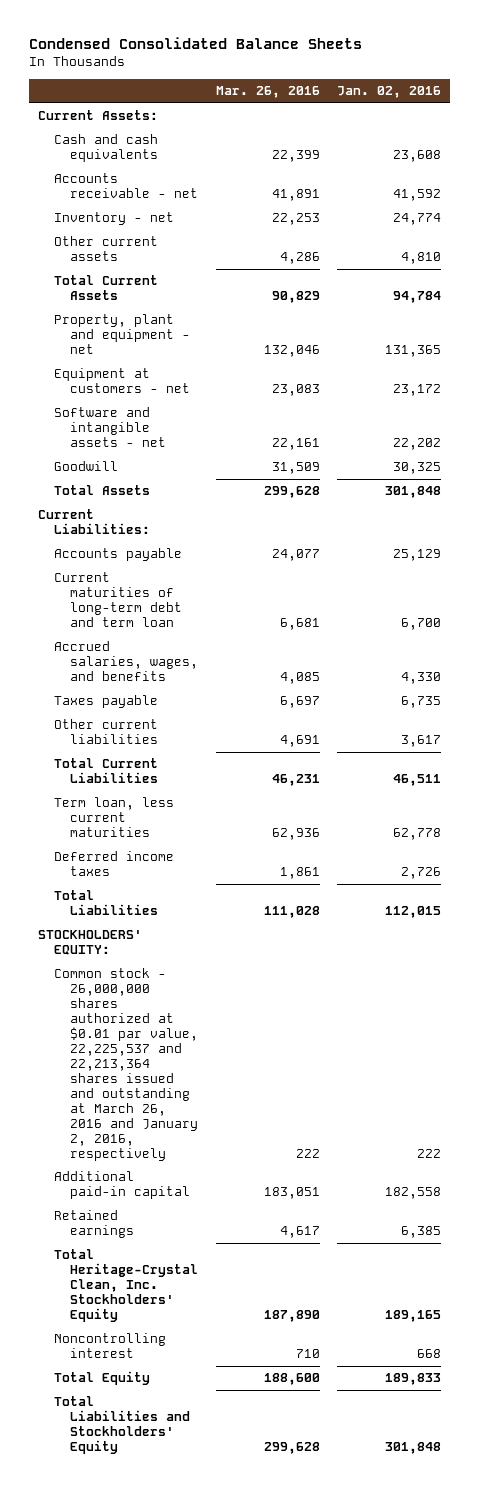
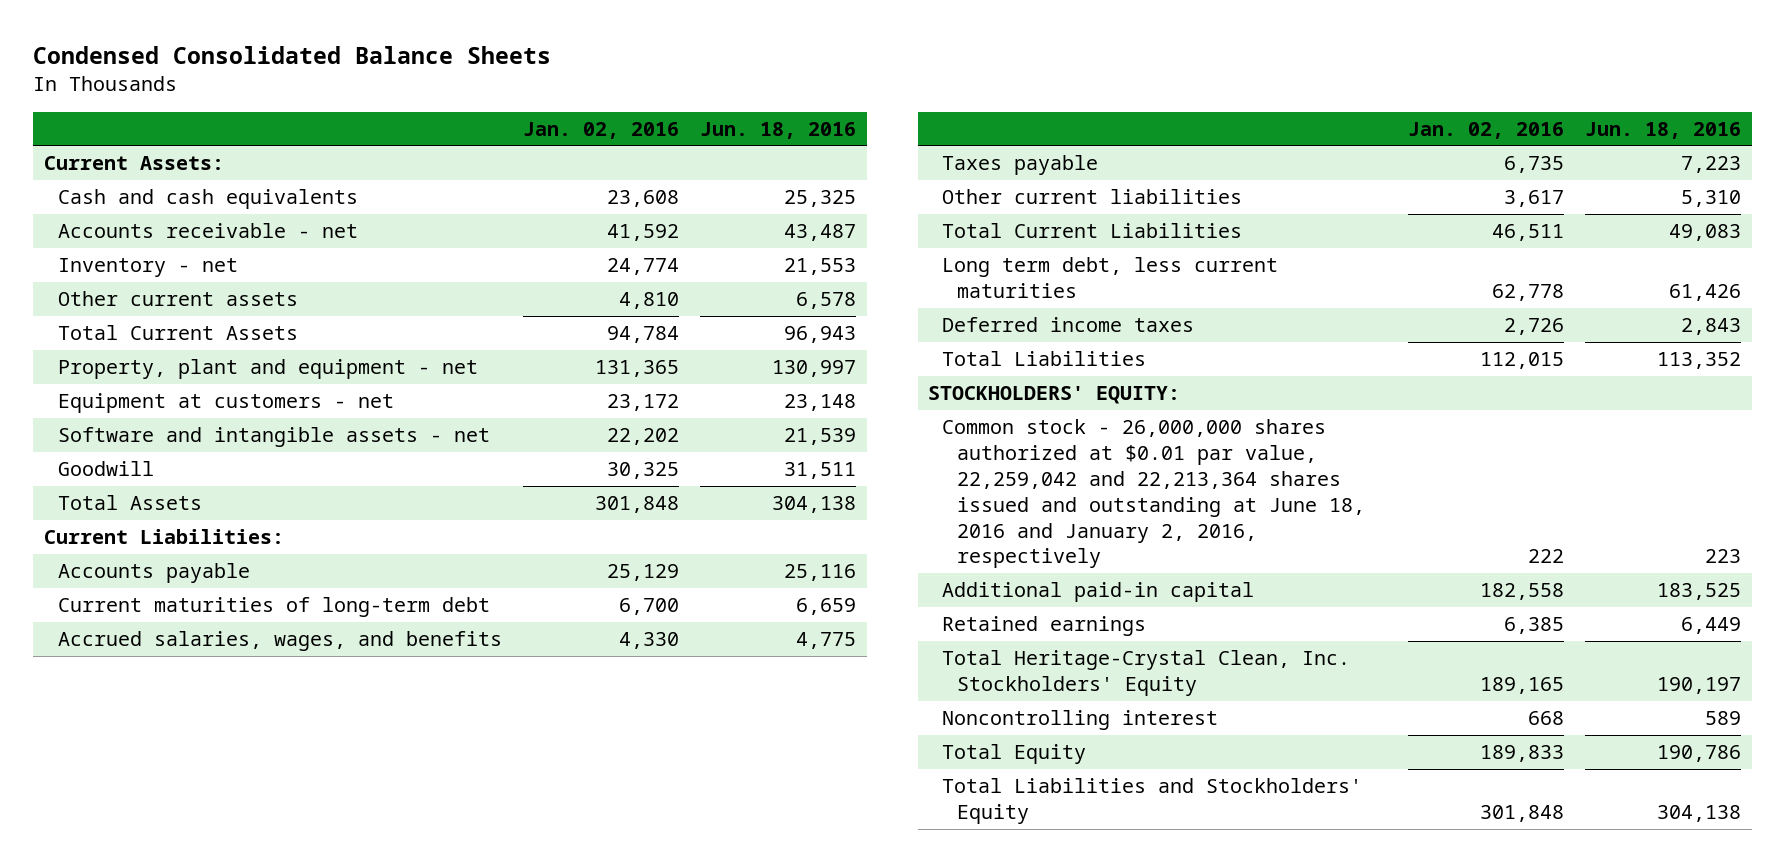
- | Mar. 26, 2016 | Jan. 02, 2016
+ | Jan. 02, 2016 | Jun. 18, 2016
- Current maturities of long-term debt and term loan | 6,681 | 6,700
+ Current maturities of long-term debt | 6,700 | 6,659
- Term loan, less current maturities | 62,936 | 62,778
+ Long term debt, less current maturities | 62,778 | 61,426
- Common stock - 26,000,000 shares authorized at $0.01 par value, 22,225,537 and 22,213,364 shares issued and outstanding at March 26, 2016 and January 2, 2016, respectively | 222 | 222
+ Common stock - 26,000,000 shares authorized at $0.01 par value, 22,259,042 and 22,213,364 shares issued and outstanding at June 18, 2016 and January 2, 2016, respectively | 222 | 223

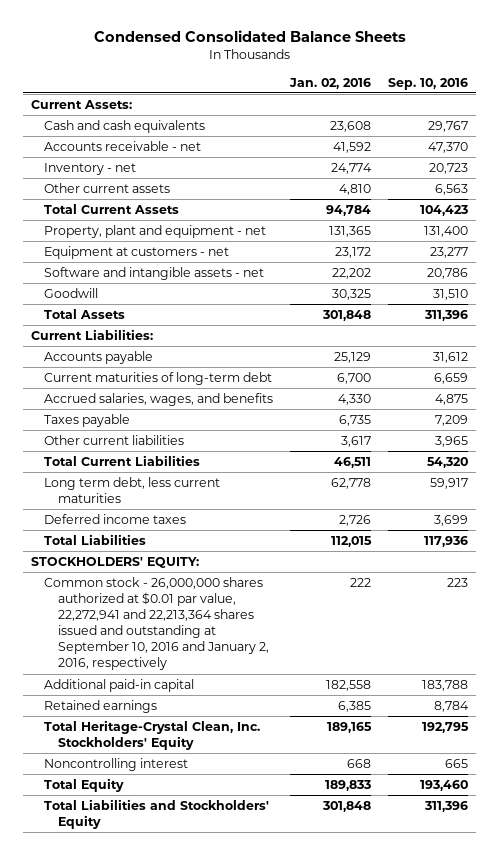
- | Jan. 02, 2016 | Jun. 18, 2016
+ | Jan. 02, 2016 | Sep. 10, 2016
- Common stock - 26,000,000 shares authorized at $0.01 par value, 22,259,042 and 22,213,364 shares issued and outstanding at June 18, 2016 and January 2, 2016, respectively | 222 | 223
+ Common stock - 26,000,000 shares authorized at $0.01 par value, 22,272,941 and 22,213,364 shares issued and outstanding at September 10, 2016 and January 2, 2016, respectively | 222 | 223

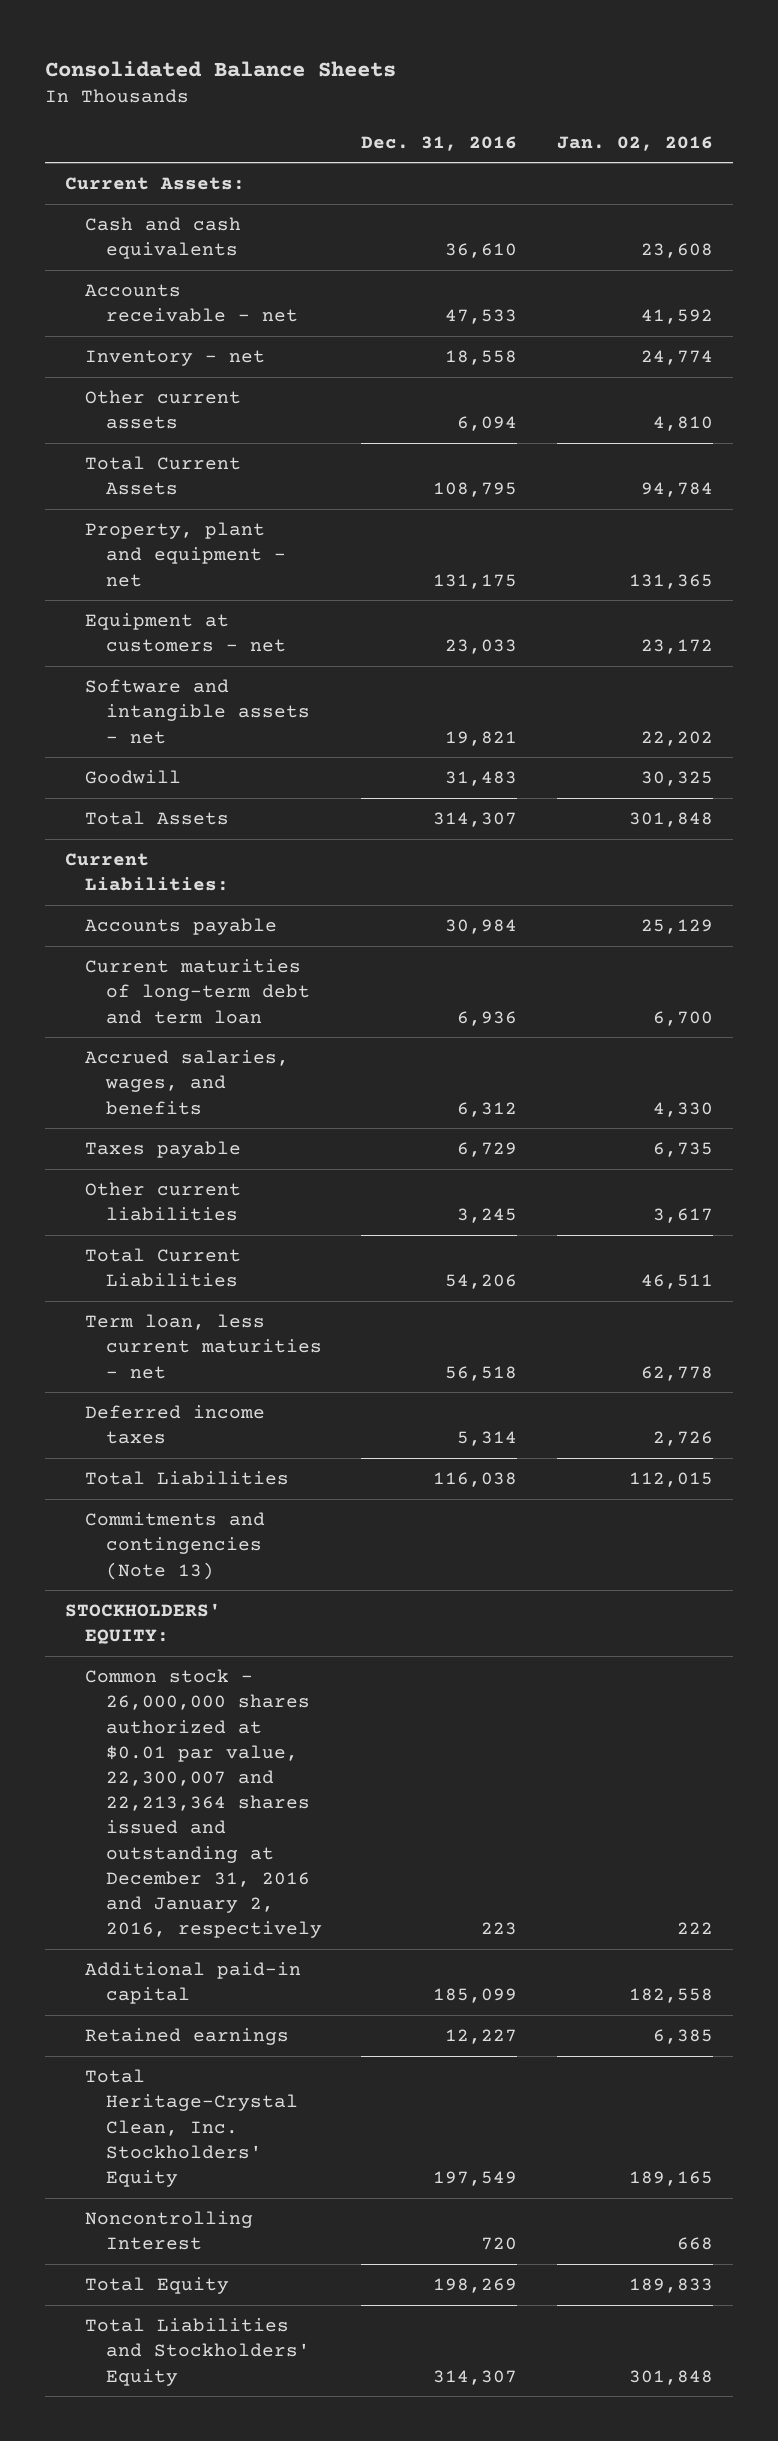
- Condensed Consolidated Balance Sheets
+ Consolidated Balance Sheets
- | Jan. 02, 2016 | Sep. 10, 2016
+ | Dec. 31, 2016 | Jan. 02, 2016
- Current maturities of long-term debt | 6,700 | 6,659
+ Current maturities of long-term debt and term loan | 6,936 | 6,700
- Long term debt, less current maturities | 62,778 | 59,917
+ Term loan, less current maturities - net | 56,518 | 62,778
+ Commitments and contingencies (Note 13)
- Common stock - 26,000,000 shares authorized at $0.01 par value, 22,272,941 and 22,213,364 shares issued and outstanding at September 10, 2016 and January 2, 2016, respectively | 222 | 223
+ Common stock - 26,000,000 shares authorized at $0.01 par value, 22,300,007 and 22,213,364 shares issued and outstanding at December 31, 2016 and January 2, 2016, respectively | 223 | 222
- Noncontrolling interest | 668 | 665
+ Noncontrolling Interest | 720 | 668

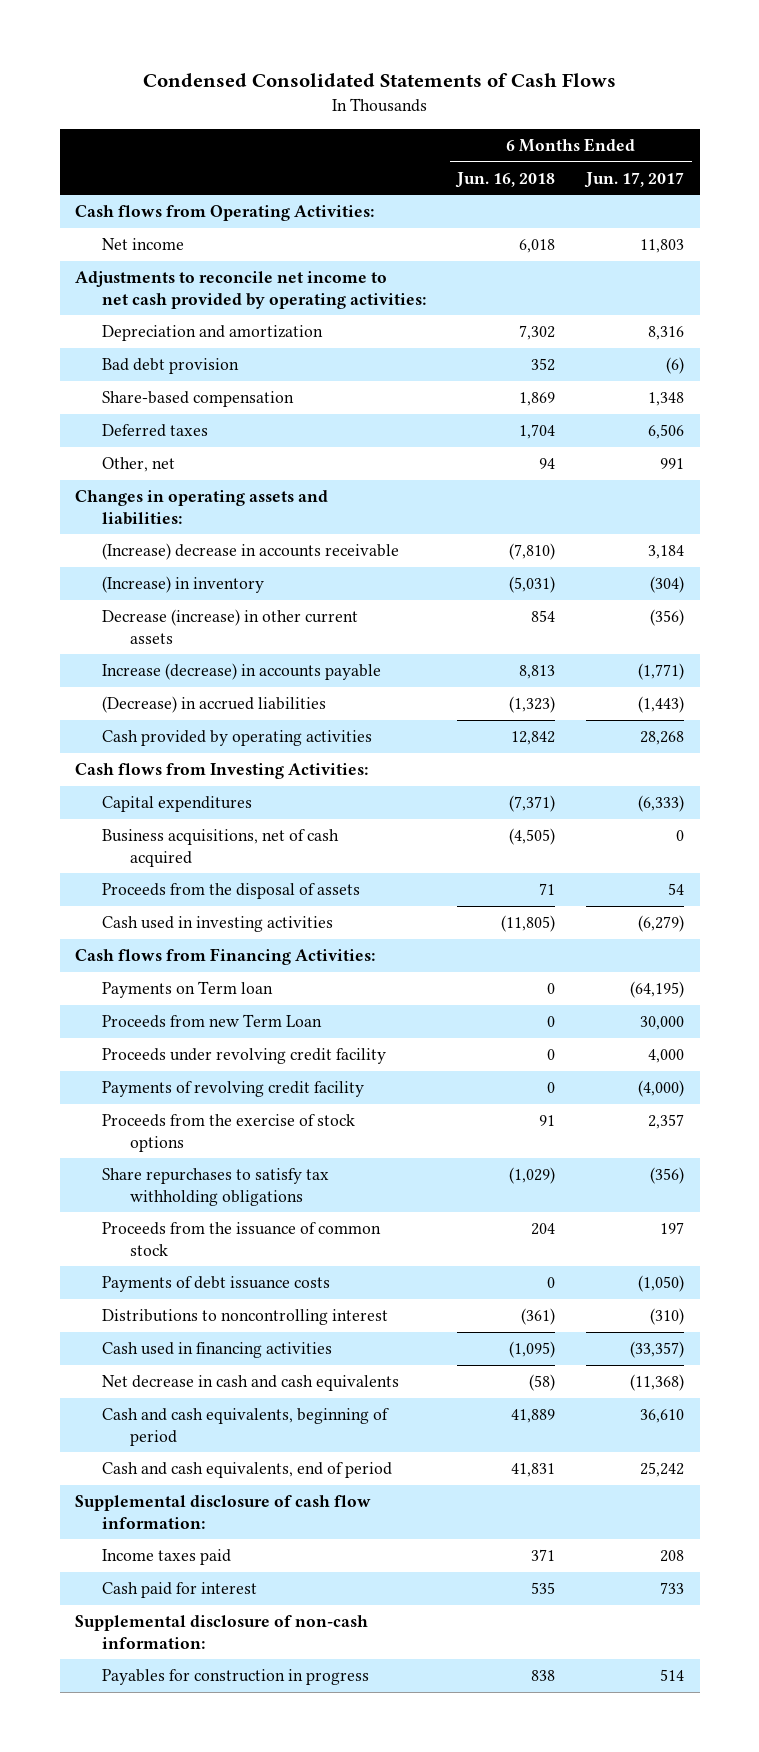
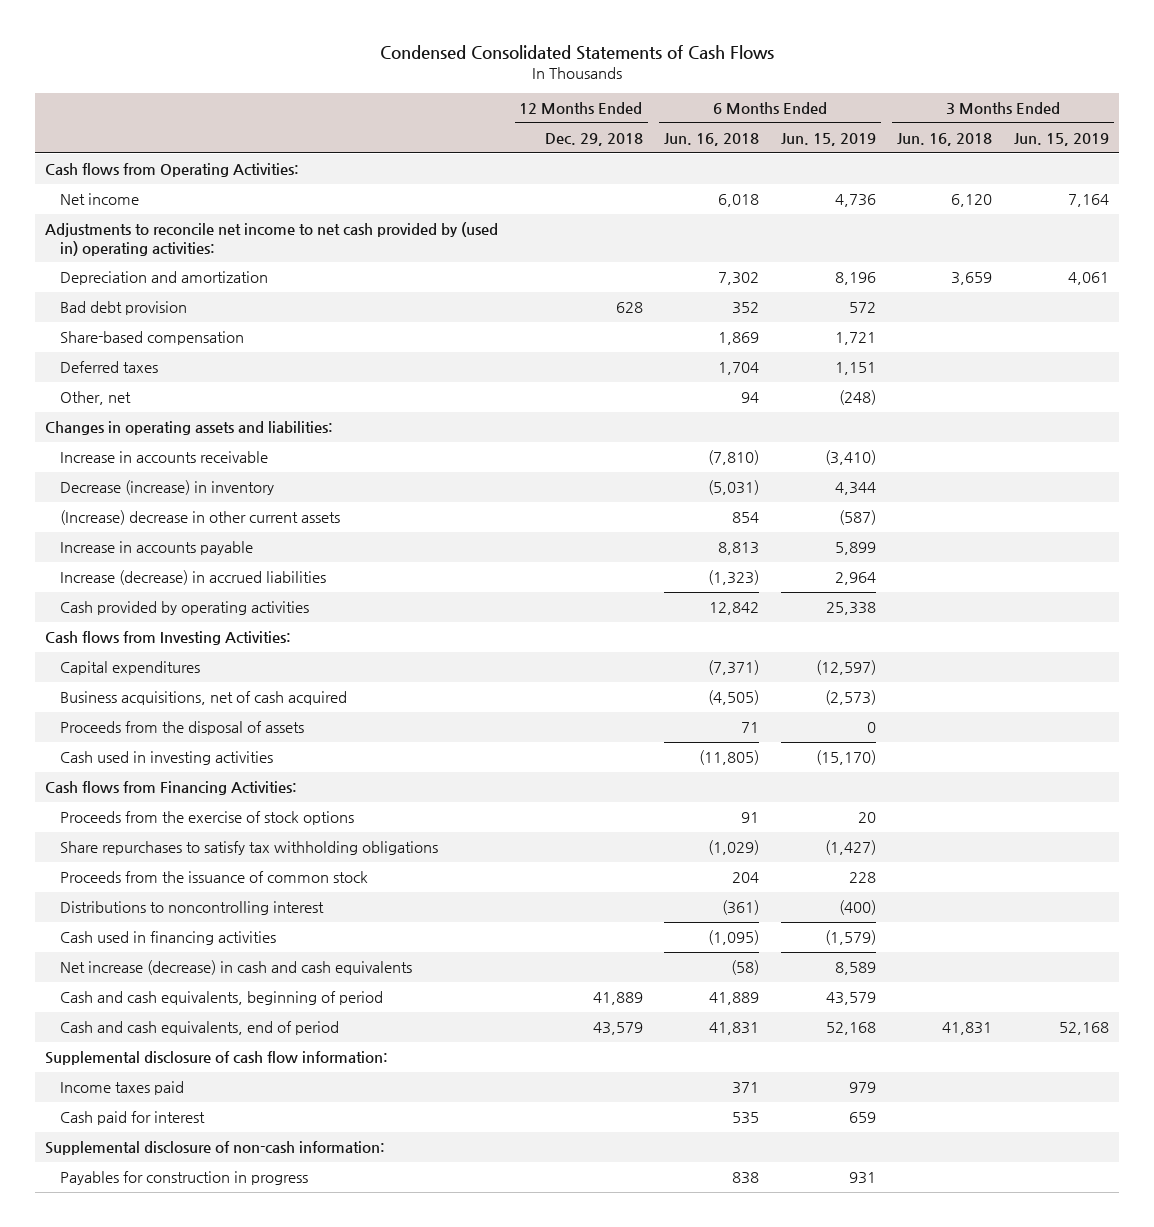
- | 6 Months Ended Jun. 16, 2018 | 6 Months Ended Jun. 17, 2017
+ | 12 Months Ended Dec. 29, 2018 | 6 Months Ended Jun. 16, 2018 | 6 Months Ended Jun. 15, 2019 | 3 Months Ended Jun. 16, 2018 | 3 Months Ended Jun. 15, 2019
- Adjustments to reconcile net income to net cash provided by operating activities:
+ Adjustments to reconcile net income to net cash provided by (used in) operating activities:
- (Increase) decrease in accounts receivable | (7,810) | 3,184
- (Increase) in inventory | (5,031) | (304)
- Decrease (increase) in other current assets | 854 | (356)
- Increase (decrease) in accounts payable | 8,813 | (1,771)
- (Decrease) in accrued liabilities | (1,323) | (1,443)
+ Increase in accounts receivable | | (7,810) | (3,410) | |
+ Decrease (increase) in inventory | | (5,031) | 4,344 | |
+ (Increase) decrease in other current assets | | 854 | (587) | |
+ Increase in accounts payable | | 8,813 | 5,899 | |
+ Increase (decrease) in accrued liabilities | | (1,323) | 2,964 | |
- Payments on Term loan | 0 | (64,195)
- Proceeds from new Term Loan | 0 | 30,000
- Proceeds under revolving credit facility | 0 | 4,000
- Payments of revolving credit facility | 0 | (4,000)
- Payments of debt issuance costs | 0 | (1,050)
- Net decrease in cash and cash equivalents | (58) | (11,368)
+ Net increase (decrease) in cash and cash equivalents | | (58) | 8,589 | |

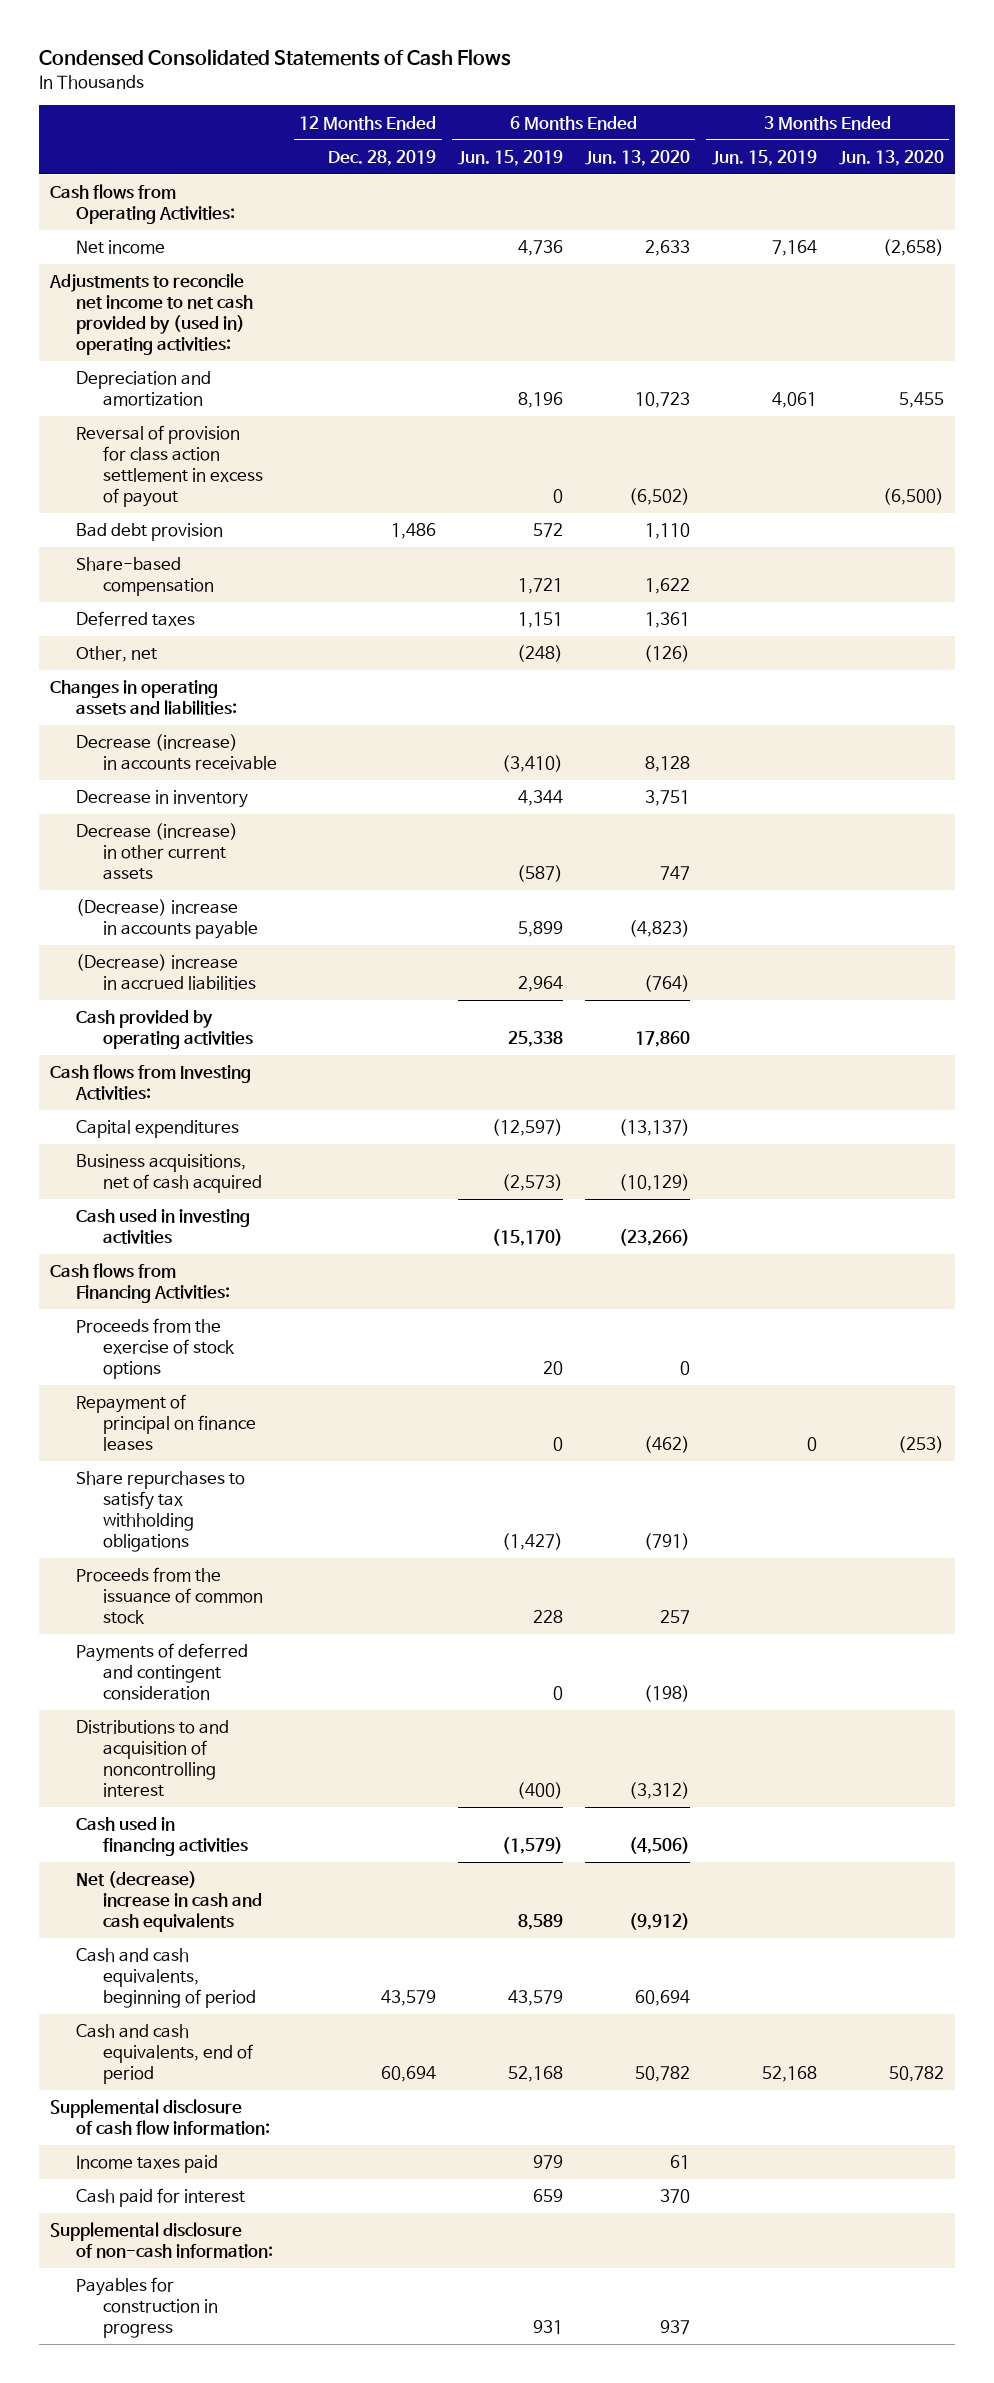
- | 12 Months Ended Dec. 29, 2018 | 6 Months Ended Jun. 16, 2018 | 6 Months Ended Jun. 15, 2019 | 3 Months Ended Jun. 16, 2018 | 3 Months Ended Jun. 15, 2019
+ | 12 Months Ended Dec. 28, 2019 | 6 Months Ended Jun. 15, 2019 | 6 Months Ended Jun. 13, 2020 | 3 Months Ended Jun. 15, 2019 | 3 Months Ended Jun. 13, 2020
+ Reversal of provision for class action settlement in excess of payout | | 0 | (6,502) | | (6,500)
- Increase in accounts receivable | | (7,810) | (3,410) | |
- Decrease (increase) in inventory | | (5,031) | 4,344 | |
- (Increase) decrease in other current assets | | 854 | (587) | |
- Increase in accounts payable | | 8,813 | 5,899 | |
- Increase (decrease) in accrued liabilities | | (1,323) | 2,964 | |
+ Decrease (increase) in accounts receivable | | (3,410) | 8,128 | |
+ Decrease in inventory | | 4,344 | 3,751 | |
+ Decrease (increase) in other current assets | | (587) | 747 | |
+ (Decrease) increase in accounts payable | | 5,899 | (4,823) | |
+ (Decrease) increase in accrued liabilities | | 2,964 | (764) | |
- Proceeds from the disposal of assets | | 71 | 0 | |
+ Repayment of principal on finance leases | | 0 | (462) | 0 | (253)
- Distributions to noncontrolling interest | | (361) | (400) | |
+ Payments of deferred and contingent consideration | | 0 | (198) | |
+ Distributions to and acquisition of noncontrolling interest | | (400) | (3,312) | |
- Net increase (decrease) in cash and cash equivalents | | (58) | 8,589 | |
+ Net (decrease) increase in cash and cash equivalents | | 8,589 | (9,912) | |

